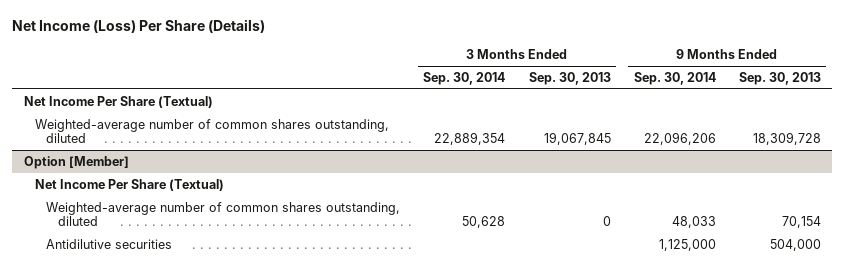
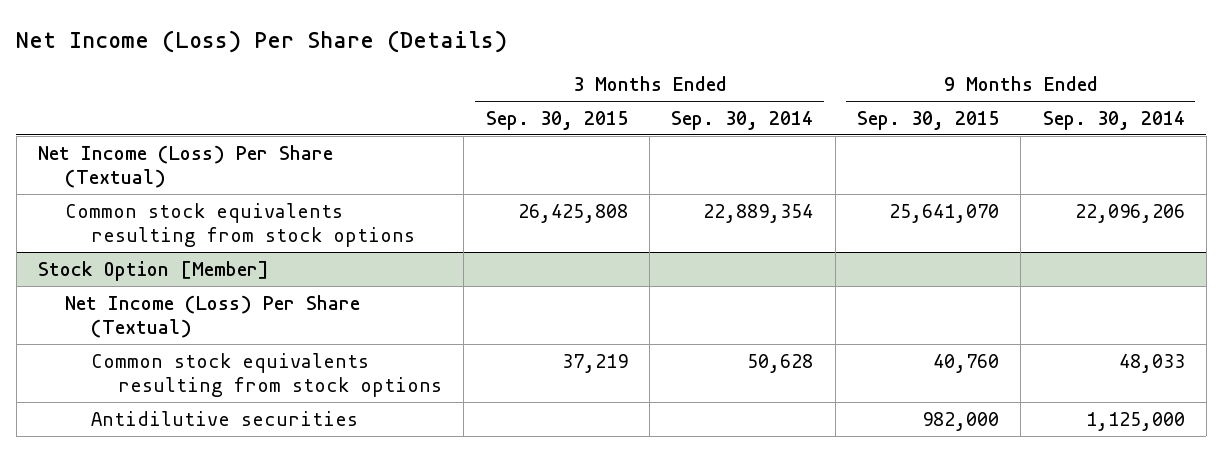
- | 3 Months Ended Sep. 30, 2014 | 3 Months Ended Sep. 30, 2013 | 9 Months Ended Sep. 30, 2014 | 9 Months Ended Sep. 30, 2013
+ | 3 Months Ended Sep. 30, 2015 | 3 Months Ended Sep. 30, 2014 | 9 Months Ended Sep. 30, 2015 | 9 Months Ended Sep. 30, 2014
- Net Income Per Share (Textual)
- Weighted-average number of common shares outstanding, diluted | 22,889,354 | 19,067,845 | 22,096,206 | 18,309,728
- Option [Member]
- Net Income Per Share (Textual)
- Weighted-average number of common shares outstanding, diluted | 50,628 | 0 | 48,033 | 70,154
+ Net Income (Loss) Per Share (Textual)
+ Common stock equivalents resulting from stock options | 26,425,808 | 22,889,354 | 25,641,070 | 22,096,206
+ Stock Option [Member]
+ Net Income (Loss) Per Share (Textual)
+ Common stock equivalents resulting from stock options | 37,219 | 50,628 | 40,760 | 48,033

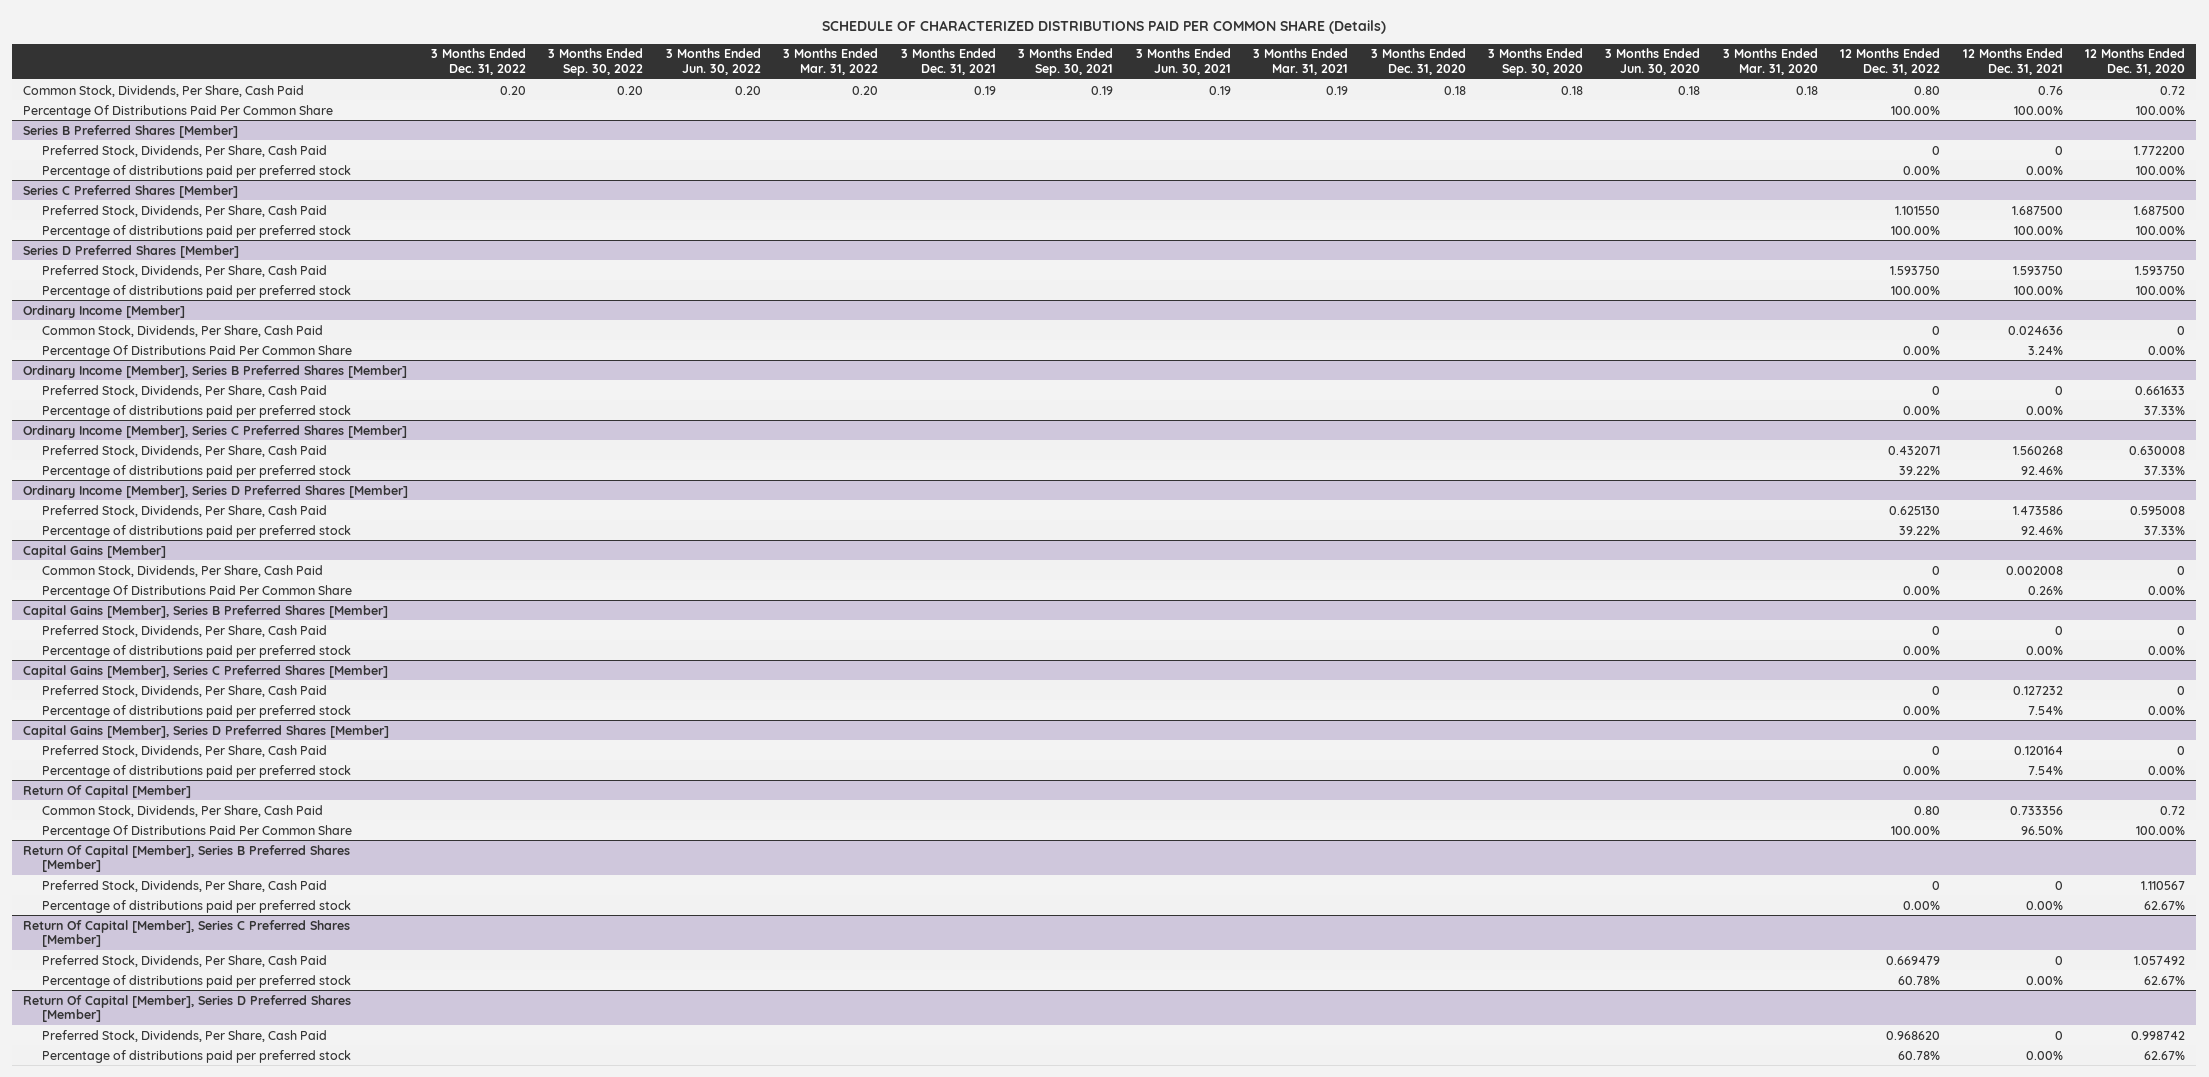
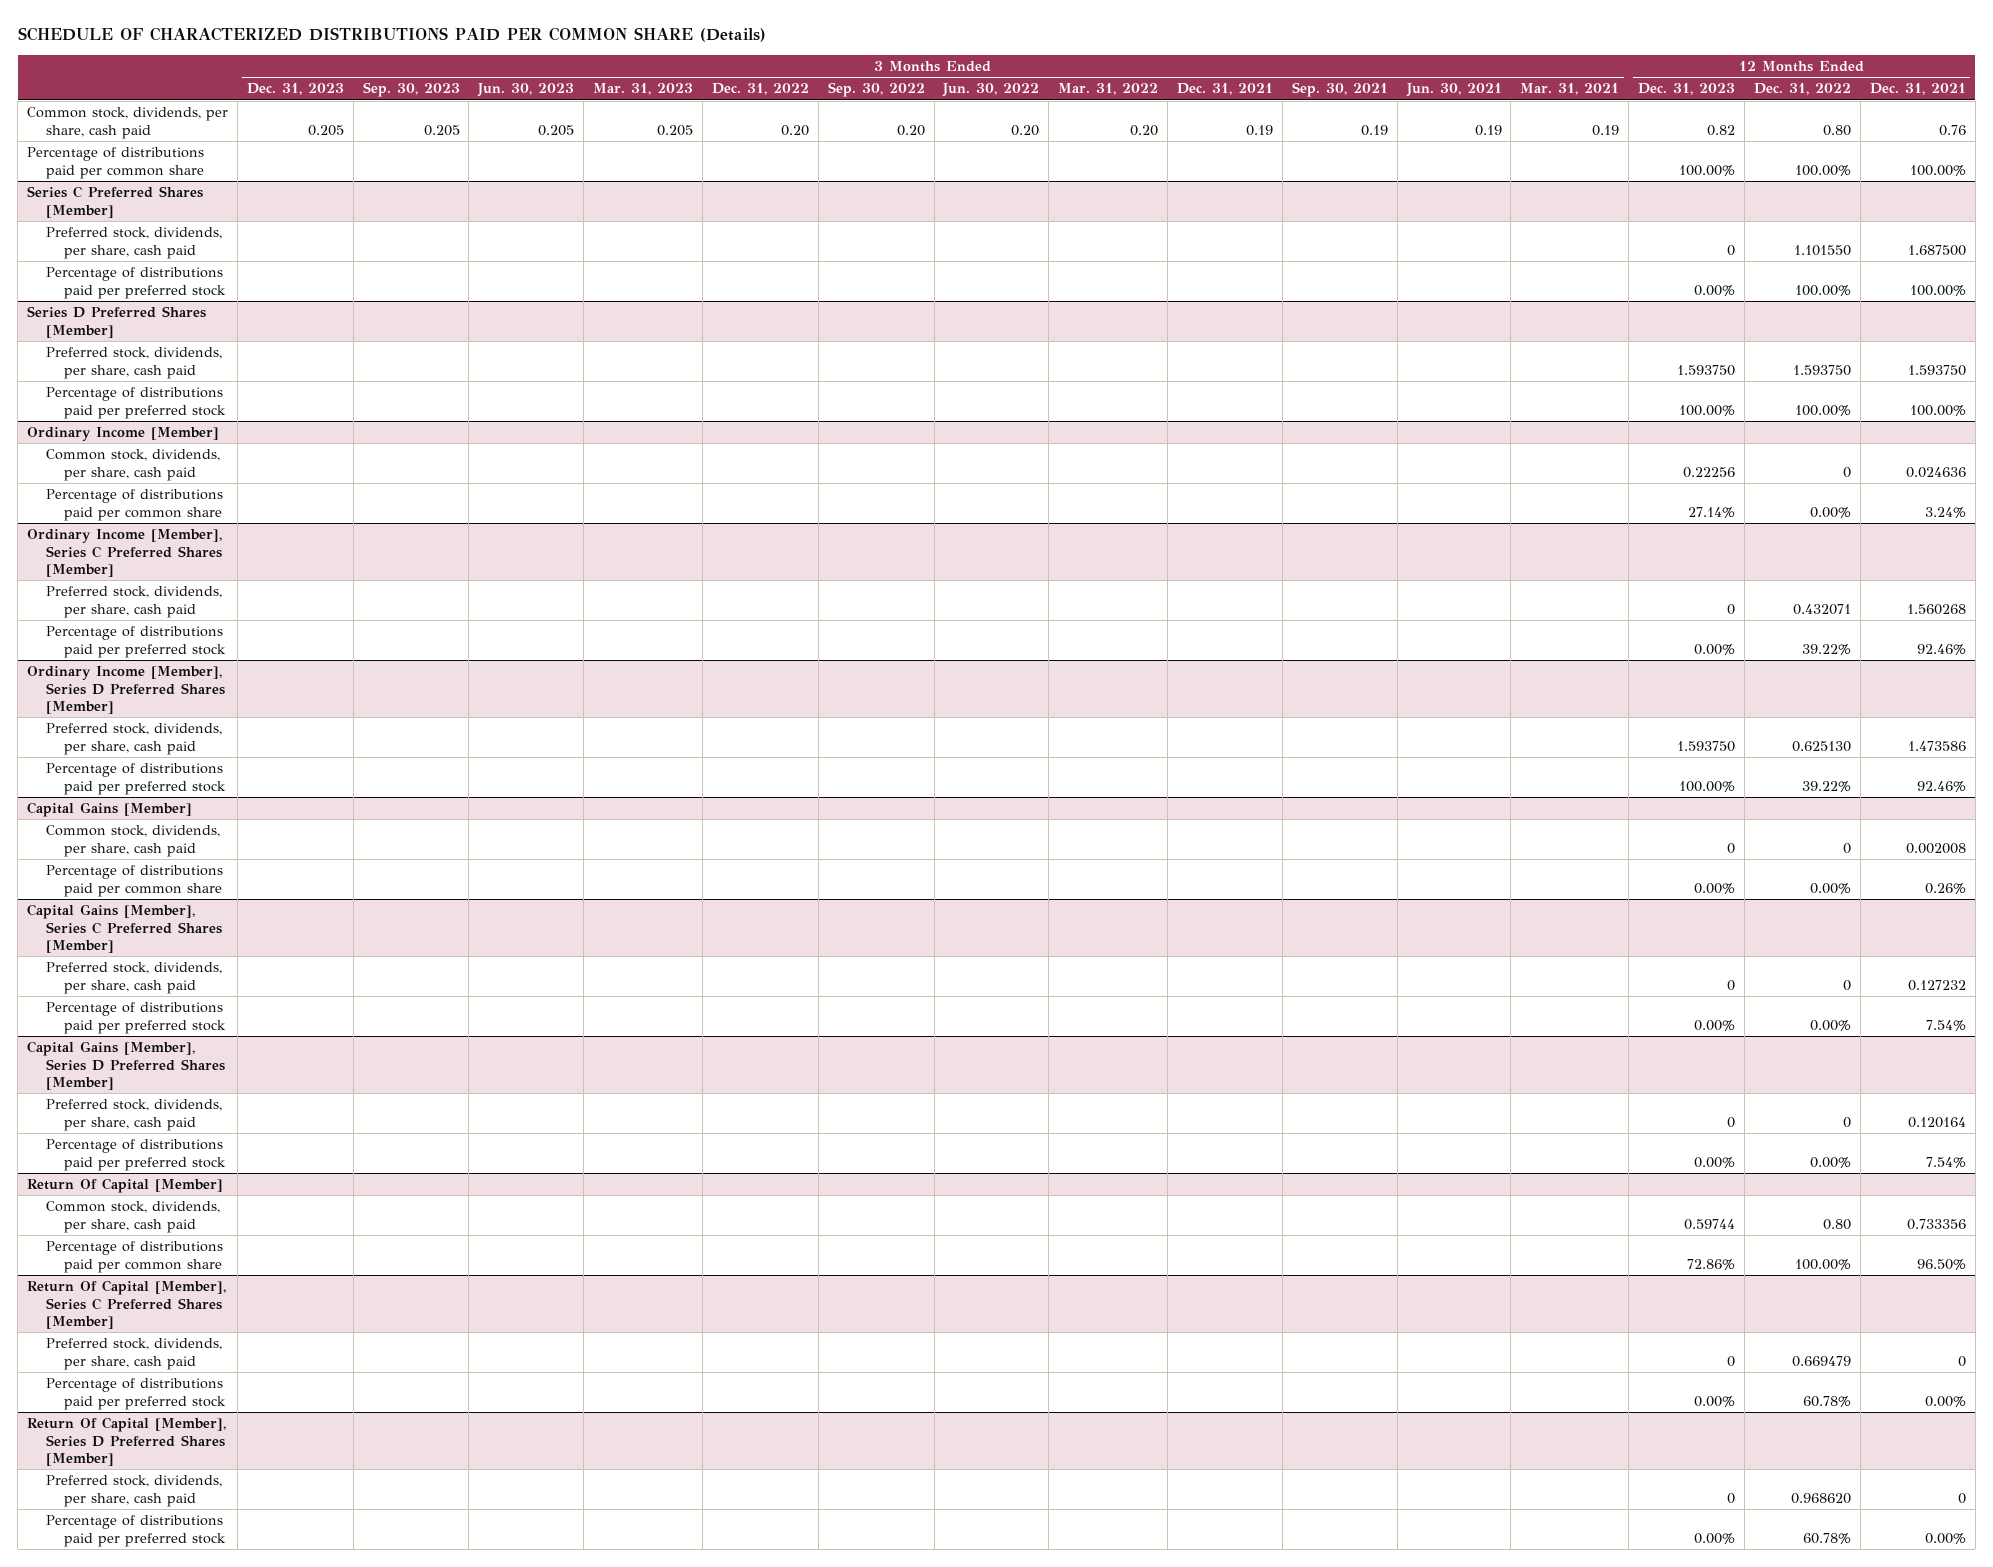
- | 3 Months Ended Dec. 31, 2022 | 3 Months Ended Sep. 30, 2022 | 3 Months Ended Jun. 30, 2022 | 3 Months Ended Mar. 31, 2022 | 3 Months Ended Dec. 31, 2021 | 3 Months Ended Sep. 30, 2021 | 3 Months Ended Jun. 30, 2021 | 3 Months Ended Mar. 31, 2021 | 3 Months Ended Dec. 31, 2020 | 3 Months Ended Sep. 30, 2020 | 3 Months Ended Jun. 30, 2020 | 3 Months Ended Mar. 31, 2020 | 12 Months Ended Dec. 31, 2022 | 12 Months Ended Dec. 31, 2021 | 12 Months Ended Dec. 31, 2020
+ | 3 Months Ended Dec. 31, 2023 | 3 Months Ended Sep. 30, 2023 | 3 Months Ended Jun. 30, 2023 | 3 Months Ended Mar. 31, 2023 | 3 Months Ended Dec. 31, 2022 | 3 Months Ended Sep. 30, 2022 | 3 Months Ended Jun. 30, 2022 | 3 Months Ended Mar. 31, 2022 | 3 Months Ended Dec. 31, 2021 | 3 Months Ended Sep. 30, 2021 | 3 Months Ended Jun. 30, 2021 | 3 Months Ended Mar. 31, 2021 | 12 Months Ended Dec. 31, 2023 | 12 Months Ended Dec. 31, 2022 | 12 Months Ended Dec. 31, 2021
- Common Stock, Dividends, Per Share, Cash Paid | 0.20 | 0.20 | 0.20 | 0.20 | 0.19 | 0.19 | 0.19 | 0.19 | 0.18 | 0.18 | 0.18 | 0.18 | 0.80 | 0.76 | 0.72
- Percentage Of Distributions Paid Per Common Share | | | | | | | | | | | | | 100.00% | 100.00% | 100.00%
- Series B Preferred Shares [Member]
- Preferred Stock, Dividends, Per Share, Cash Paid | | | | | | | | | | | | | 0 | 0 | 1.772200
- Percentage of distributions paid per preferred stock | | | | | | | | | | | | | 0.00% | 0.00% | 100.00%
+ Common stock, dividends, per share, cash paid | 0.205 | 0.205 | 0.205 | 0.205 | 0.20 | 0.20 | 0.20 | 0.20 | 0.19 | 0.19 | 0.19 | 0.19 | 0.82 | 0.80 | 0.76
+ Percentage of distributions paid per common share | | | | | | | | | | | | | 100.00% | 100.00% | 100.00%
@ Series C Preferred Shares [Member]
- Preferred Stock, Dividends, Per Share, Cash Paid | | | | | | | | | | | | | 1.101550 | 1.687500 | 1.687500
+ Preferred stock, dividends, per share, cash paid | | | | | | | | | | | | | 0 | 1.101550 | 1.687500
@ Series D Preferred Shares [Member]
- Preferred Stock, Dividends, Per Share, Cash Paid | | | | | | | | | | | | | 1.593750 | 1.593750 | 1.593750
+ Preferred stock, dividends, per share, cash paid | | | | | | | | | | | | | 1.593750 | 1.593750 | 1.593750
@ Ordinary Income [Member]
- Common Stock, Dividends, Per Share, Cash Paid | | | | | | | | | | | | | 0 | 0.024636 | 0
- Percentage Of Distributions Paid Per Common Share | | | | | | | | | | | | | 0.00% | 3.24% | 0.00%
- Ordinary Income [Member], Series B Preferred Shares [Member]
- Preferred Stock, Dividends, Per Share, Cash Paid | | | | | | | | | | | | | 0 | 0 | 0.661633
- Percentage of distributions paid per preferred stock | | | | | | | | | | | | | 0.00% | 0.00% | 37.33%
@ Ordinary Income [Member]
+ Common stock, dividends, per share, cash paid | | | | | | | | | | | | | 0.22256 | 0 | 0.024636
+ Percentage of distributions paid per common share | | | | | | | | | | | | | 27.14% | 0.00% | 3.24%
@ Ordinary Income [Member], Series C Preferred Shares [Member]
- Preferred Stock, Dividends, Per Share, Cash Paid | | | | | | | | | | | | | 0.432071 | 1.560268 | 0.630008
+ Preferred stock, dividends, per share, cash paid | | | | | | | | | | | | | 0 | 0.432071 | 1.560268
@ Ordinary Income [Member], Series D Preferred Shares [Member]
- Preferred Stock, Dividends, Per Share, Cash Paid | | | | | | | | | | | | | 0.625130 | 1.473586 | 0.595008
+ Preferred stock, dividends, per share, cash paid | | | | | | | | | | | | | 1.593750 | 0.625130 | 1.473586
@ Capital Gains [Member]
- Common Stock, Dividends, Per Share, Cash Paid | | | | | | | | | | | | | 0 | 0.002008 | 0
- Percentage Of Distributions Paid Per Common Share | | | | | | | | | | | | | 0.00% | 0.26% | 0.00%
- Capital Gains [Member], Series B Preferred Shares [Member]
- Preferred Stock, Dividends, Per Share, Cash Paid | | | | | | | | | | | | | 0 | 0 | 0
- Percentage of distributions paid per preferred stock | | | | | | | | | | | | | 0.00% | 0.00% | 0.00%
@ Capital Gains [Member]
+ Common stock, dividends, per share, cash paid | | | | | | | | | | | | | 0 | 0 | 0.002008
+ Percentage of distributions paid per common share | | | | | | | | | | | | | 0.00% | 0.00% | 0.26%
@ Capital Gains [Member], Series C Preferred Shares [Member]
- Preferred Stock, Dividends, Per Share, Cash Paid | | | | | | | | | | | | | 0 | 0.127232 | 0
+ Preferred stock, dividends, per share, cash paid | | | | | | | | | | | | | 0 | 0 | 0.127232
@ Capital Gains [Member], Series D Preferred Shares [Member]
- Preferred Stock, Dividends, Per Share, Cash Paid | | | | | | | | | | | | | 0 | 0.120164 | 0
+ Preferred stock, dividends, per share, cash paid | | | | | | | | | | | | | 0 | 0 | 0.120164
@ Return Of Capital [Member]
- Common Stock, Dividends, Per Share, Cash Paid | | | | | | | | | | | | | 0.80 | 0.733356 | 0.72
- Percentage Of Distributions Paid Per Common Share | | | | | | | | | | | | | 100.00% | 96.50% | 100.00%
- Return Of Capital [Member], Series B Preferred Shares [Member]
- Preferred Stock, Dividends, Per Share, Cash Paid | | | | | | | | | | | | | 0 | 0 | 1.110567
- Percentage of distributions paid per preferred stock | | | | | | | | | | | | | 0.00% | 0.00% | 62.67%
@ Return Of Capital [Member]
+ Common stock, dividends, per share, cash paid | | | | | | | | | | | | | 0.59744 | 0.80 | 0.733356
+ Percentage of distributions paid per common share | | | | | | | | | | | | | 72.86% | 100.00% | 96.50%
@ Return Of Capital [Member], Series C Preferred Shares [Member]
- Preferred Stock, Dividends, Per Share, Cash Paid | | | | | | | | | | | | | 0.669479 | 0 | 1.057492
+ Preferred stock, dividends, per share, cash paid | | | | | | | | | | | | | 0 | 0.669479 | 0
@ Return Of Capital [Member], Series D Preferred Shares [Member]
- Preferred Stock, Dividends, Per Share, Cash Paid | | | | | | | | | | | | | 0.968620 | 0 | 0.998742
+ Preferred stock, dividends, per share, cash paid | | | | | | | | | | | | | 0 | 0.968620 | 0

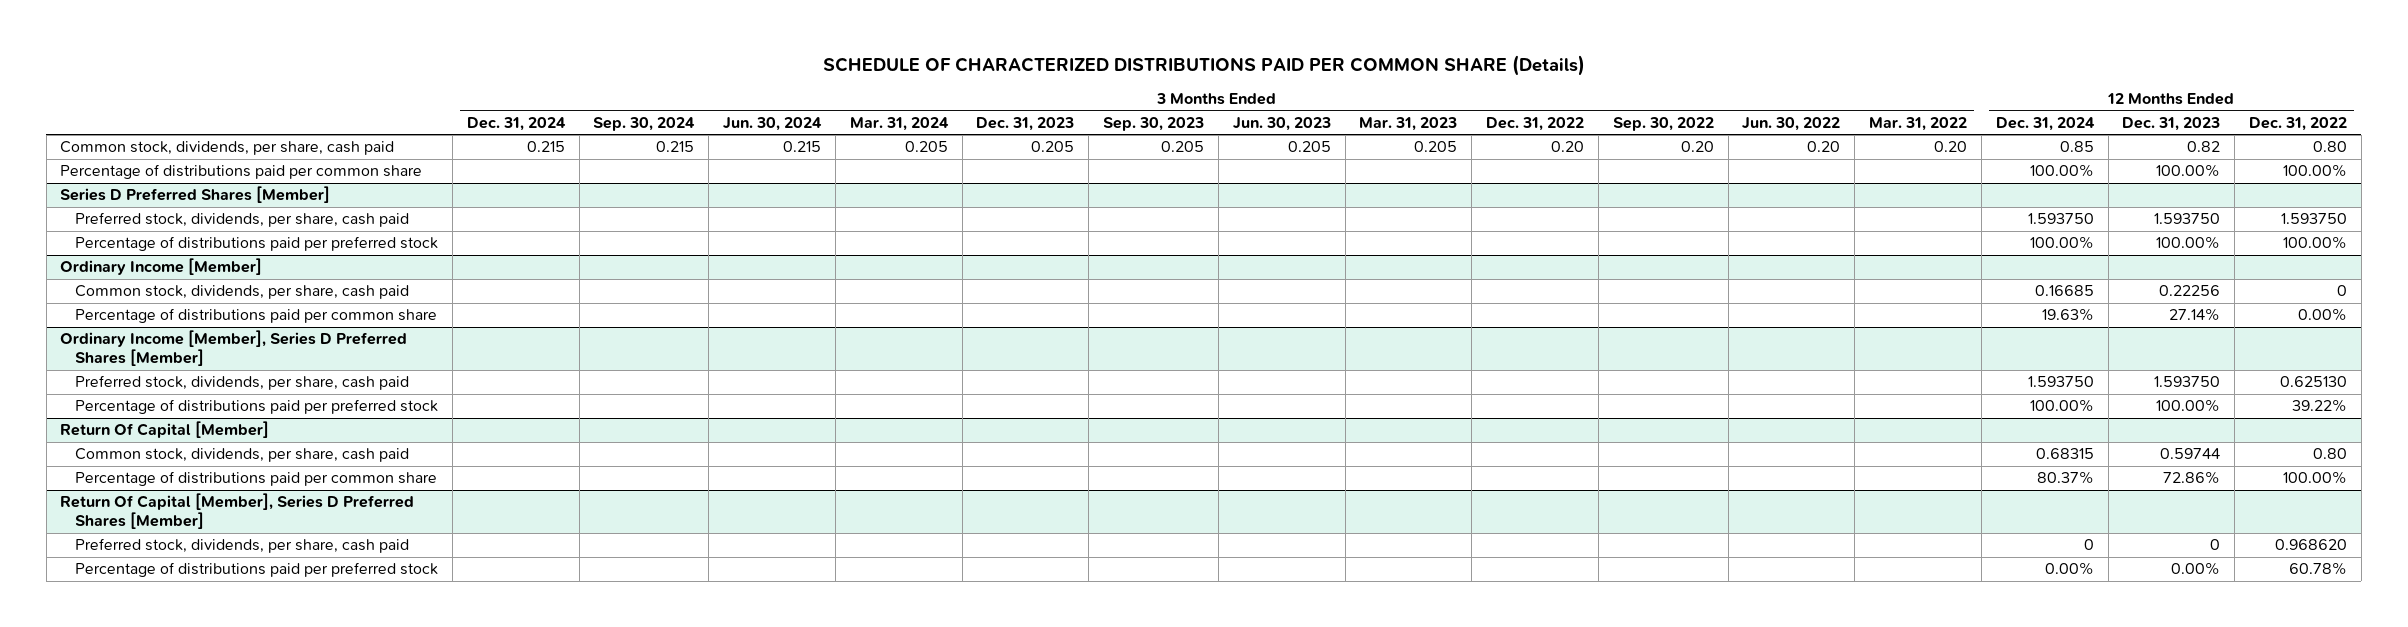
- | 3 Months Ended Dec. 31, 2023 | 3 Months Ended Sep. 30, 2023 | 3 Months Ended Jun. 30, 2023 | 3 Months Ended Mar. 31, 2023 | 3 Months Ended Dec. 31, 2022 | 3 Months Ended Sep. 30, 2022 | 3 Months Ended Jun. 30, 2022 | 3 Months Ended Mar. 31, 2022 | 3 Months Ended Dec. 31, 2021 | 3 Months Ended Sep. 30, 2021 | 3 Months Ended Jun. 30, 2021 | 3 Months Ended Mar. 31, 2021 | 12 Months Ended Dec. 31, 2023 | 12 Months Ended Dec. 31, 2022 | 12 Months Ended Dec. 31, 2021
+ | 3 Months Ended Dec. 31, 2024 | 3 Months Ended Sep. 30, 2024 | 3 Months Ended Jun. 30, 2024 | 3 Months Ended Mar. 31, 2024 | 3 Months Ended Dec. 31, 2023 | 3 Months Ended Sep. 30, 2023 | 3 Months Ended Jun. 30, 2023 | 3 Months Ended Mar. 31, 2023 | 3 Months Ended Dec. 31, 2022 | 3 Months Ended Sep. 30, 2022 | 3 Months Ended Jun. 30, 2022 | 3 Months Ended Mar. 31, 2022 | 12 Months Ended Dec. 31, 2024 | 12 Months Ended Dec. 31, 2023 | 12 Months Ended Dec. 31, 2022
- Series C Preferred Shares [Member]
- Preferred stock, dividends, per share, cash paid | | | | | | | | | | | | | 0 | 1.101550 | 1.687500
- Percentage of distributions paid per preferred stock | | | | | | | | | | | | | 0.00% | 100.00% | 100.00%
- Ordinary Income [Member], Series C Preferred Shares [Member]
- Preferred stock, dividends, per share, cash paid | | | | | | | | | | | | | 0 | 0.432071 | 1.560268
- Percentage of distributions paid per preferred stock | | | | | | | | | | | | | 0.00% | 39.22% | 92.46%
- Capital Gains [Member]
- Common stock, dividends, per share, cash paid | | | | | | | | | | | | | 0 | 0 | 0.002008
- Percentage of distributions paid per common share | | | | | | | | | | | | | 0.00% | 0.00% | 0.26%
- Capital Gains [Member], Series C Preferred Shares [Member]
- Preferred stock, dividends, per share, cash paid | | | | | | | | | | | | | 0 | 0 | 0.127232
- Percentage of distributions paid per preferred stock | | | | | | | | | | | | | 0.00% | 0.00% | 7.54%
- Capital Gains [Member], Series D Preferred Shares [Member]
- Preferred stock, dividends, per share, cash paid | | | | | | | | | | | | | 0 | 0 | 0.120164
- Percentage of distributions paid per preferred stock | | | | | | | | | | | | | 0.00% | 0.00% | 7.54%
- Return Of Capital [Member], Series C Preferred Shares [Member]
- Preferred stock, dividends, per share, cash paid | | | | | | | | | | | | | 0 | 0.669479 | 0
- Percentage of distributions paid per preferred stock | | | | | | | | | | | | | 0.00% | 60.78% | 0.00%

